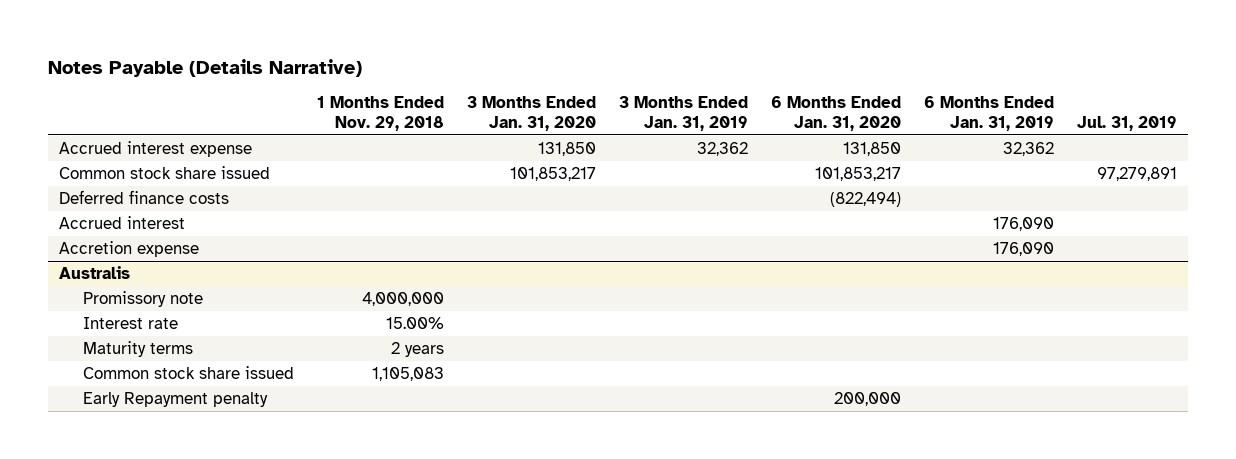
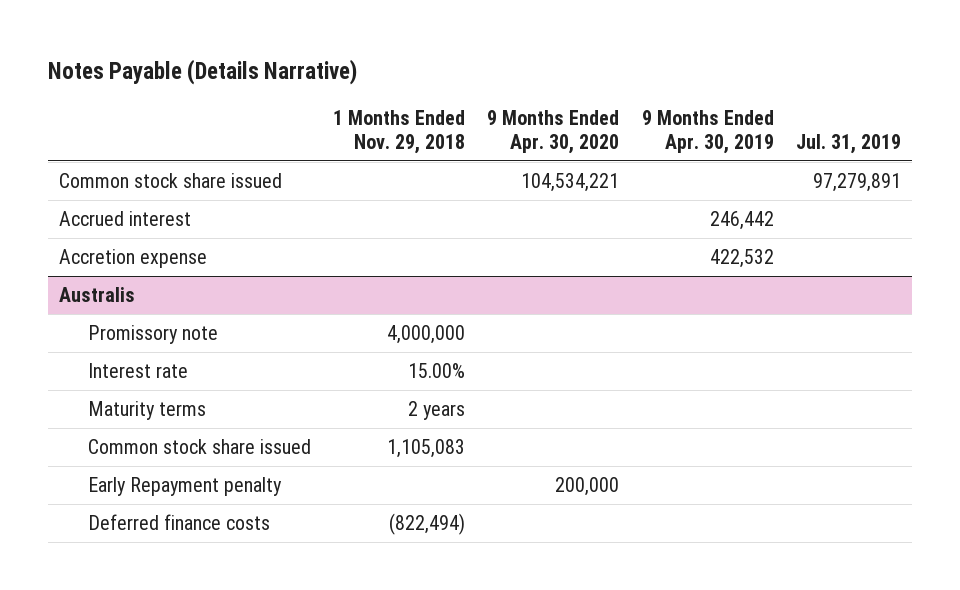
- | 1 Months Ended Nov. 29, 2018 | 3 Months Ended Jan. 31, 2020 | 3 Months Ended Jan. 31, 2019 | 6 Months Ended Jan. 31, 2020 | 6 Months Ended Jan. 31, 2019 | Jul. 31, 2019
+ | 1 Months Ended Nov. 29, 2018 | 9 Months Ended Apr. 30, 2020 | 9 Months Ended Apr. 30, 2019 | Jul. 31, 2019
- Accrued interest expense | | 131,850 | 32,362 | 131,850 | 32,362 |
- Deferred finance costs | | | | (822,494) | |
@ Australis
+ Deferred finance costs | (822,494) | | |

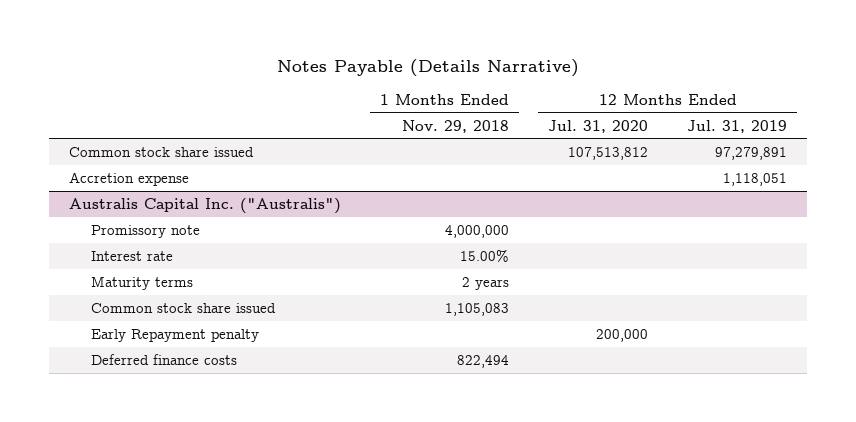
- | 1 Months Ended Nov. 29, 2018 | 9 Months Ended Apr. 30, 2020 | 9 Months Ended Apr. 30, 2019 | Jul. 31, 2019
+ | 1 Months Ended Nov. 29, 2018 | 12 Months Ended Jul. 31, 2020 | 12 Months Ended Jul. 31, 2019
- Accrued interest | | | 246,442 |
- Australis
+ Australis Capital Inc. ("Australis")
- Deferred finance costs | (822,494) | | |
+ Deferred finance costs | 822,494 | |

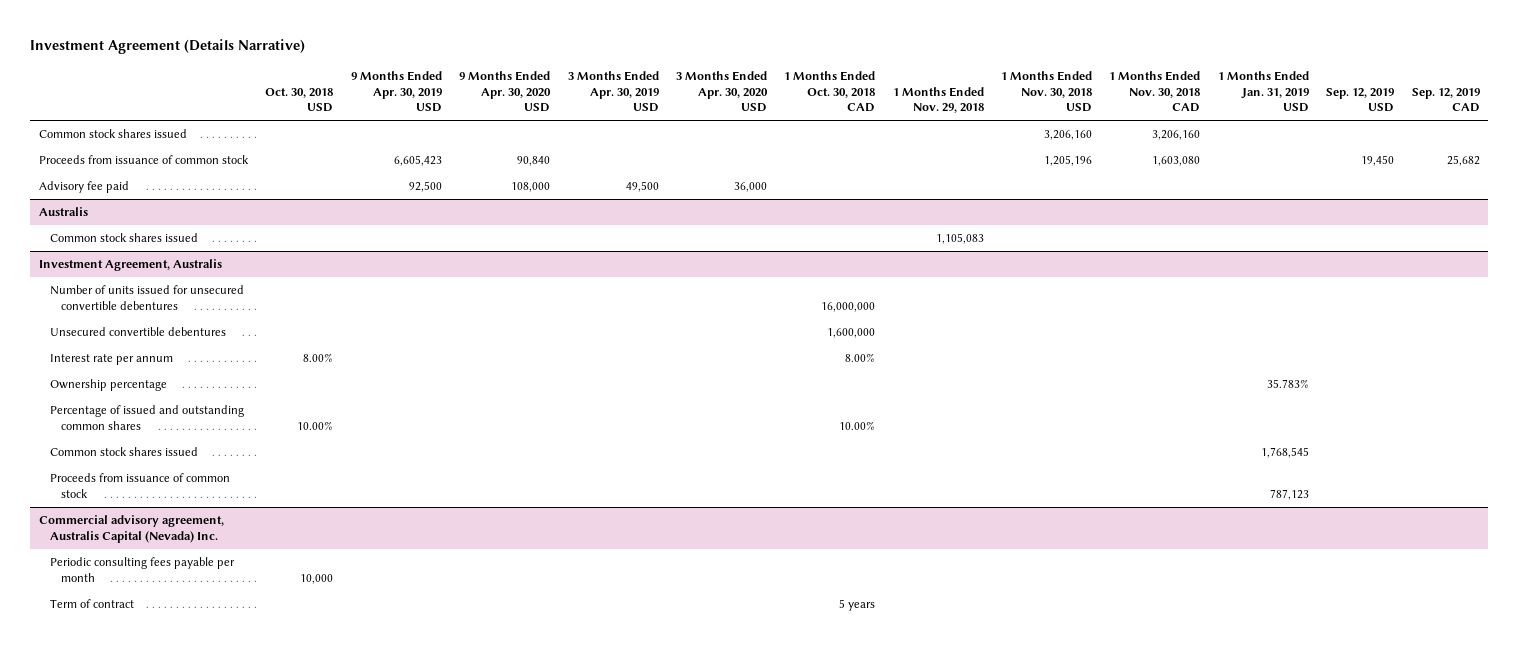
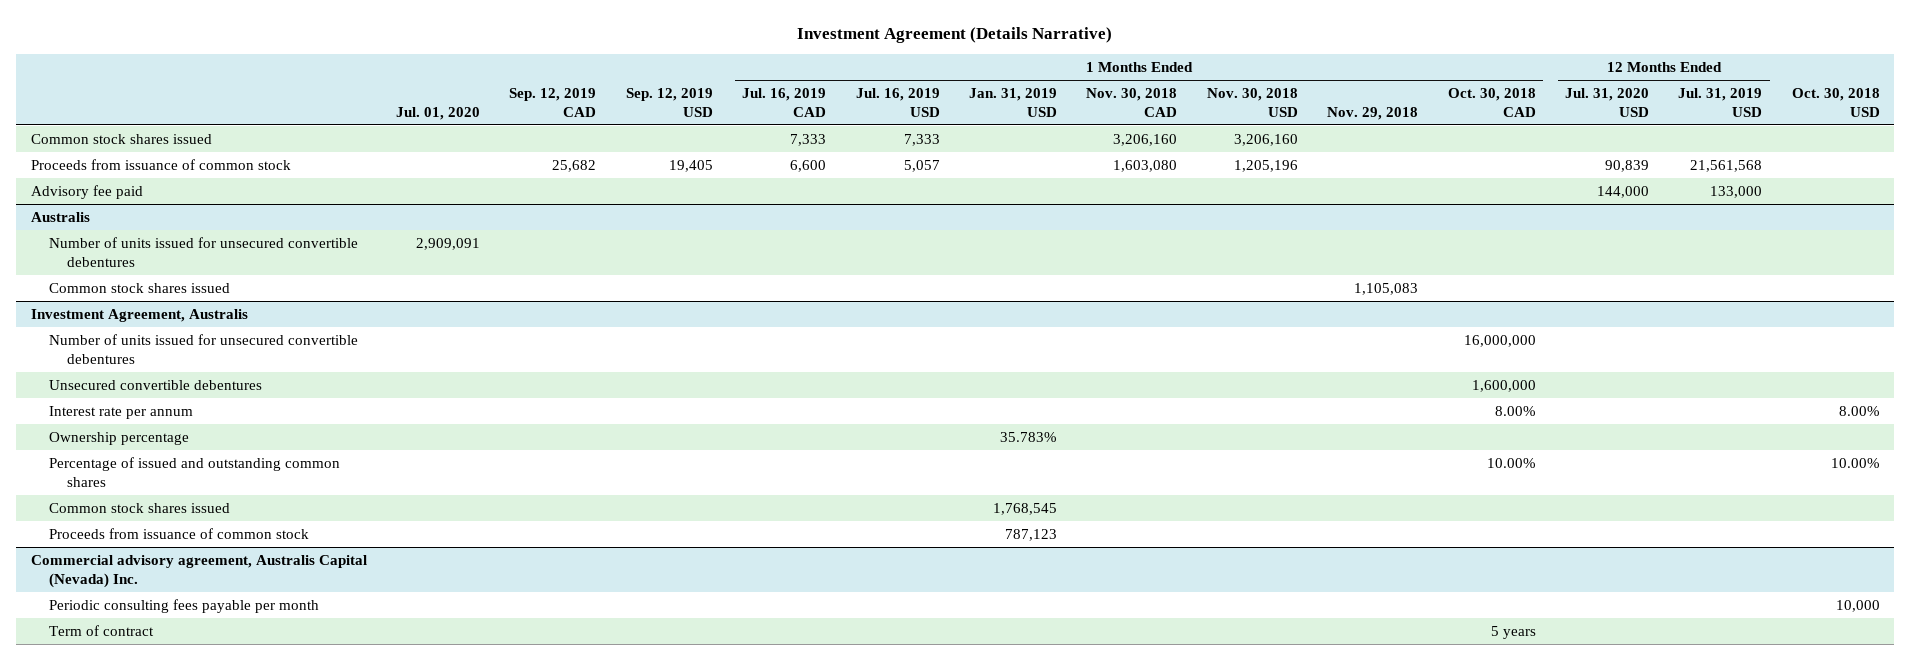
- | Oct. 30, 2018 USD | 9 Months Ended Apr. 30, 2019 USD | 9 Months Ended Apr. 30, 2020 USD | 3 Months Ended Apr. 30, 2019 USD | 3 Months Ended Apr. 30, 2020 USD | 1 Months Ended Oct. 30, 2018 CAD | 1 Months Ended Nov. 29, 2018 | 1 Months Ended Nov. 30, 2018 USD | 1 Months Ended Nov. 30, 2018 CAD | 1 Months Ended Jan. 31, 2019 USD | Sep. 12, 2019 USD | Sep. 12, 2019 CAD
+ | Jul. 01, 2020 | Sep. 12, 2019 CAD | Sep. 12, 2019 USD | 1 Months Ended Jul. 16, 2019 CAD | 1 Months Ended Jul. 16, 2019 USD | 1 Months Ended Jan. 31, 2019 USD | 1 Months Ended Nov. 30, 2018 CAD | 1 Months Ended Nov. 30, 2018 USD | 1 Months Ended Nov. 29, 2018 | 1 Months Ended Oct. 30, 2018 CAD | 12 Months Ended Jul. 31, 2020 USD | 12 Months Ended Jul. 31, 2019 USD | Oct. 30, 2018 USD
- Proceeds from issuance of common stock | | 6,605,423 | 90,840 | | | | | 1,205,196 | 1,603,080 | | 19,450 | 25,682
+ Proceeds from issuance of common stock | | 25,682 | 19,405 | 6,600 | 5,057 | | 1,603,080 | 1,205,196 | | | 90,839 | 21,561,568 |
@ Australis
+ Number of units issued for unsecured convertible debentures | 2,909,091 | | | | | | | | | | | |

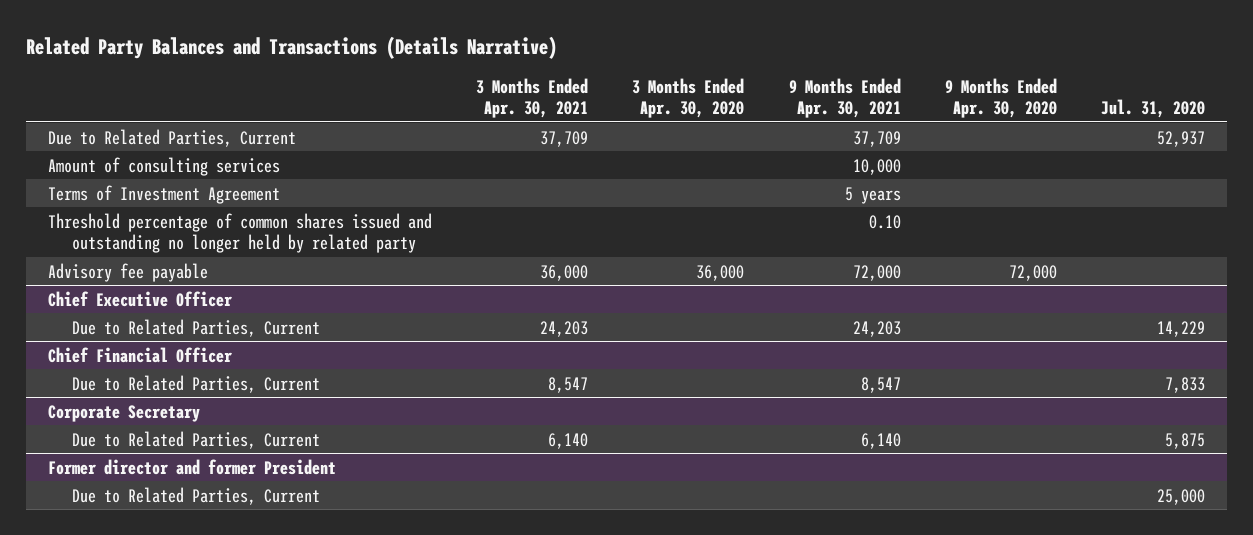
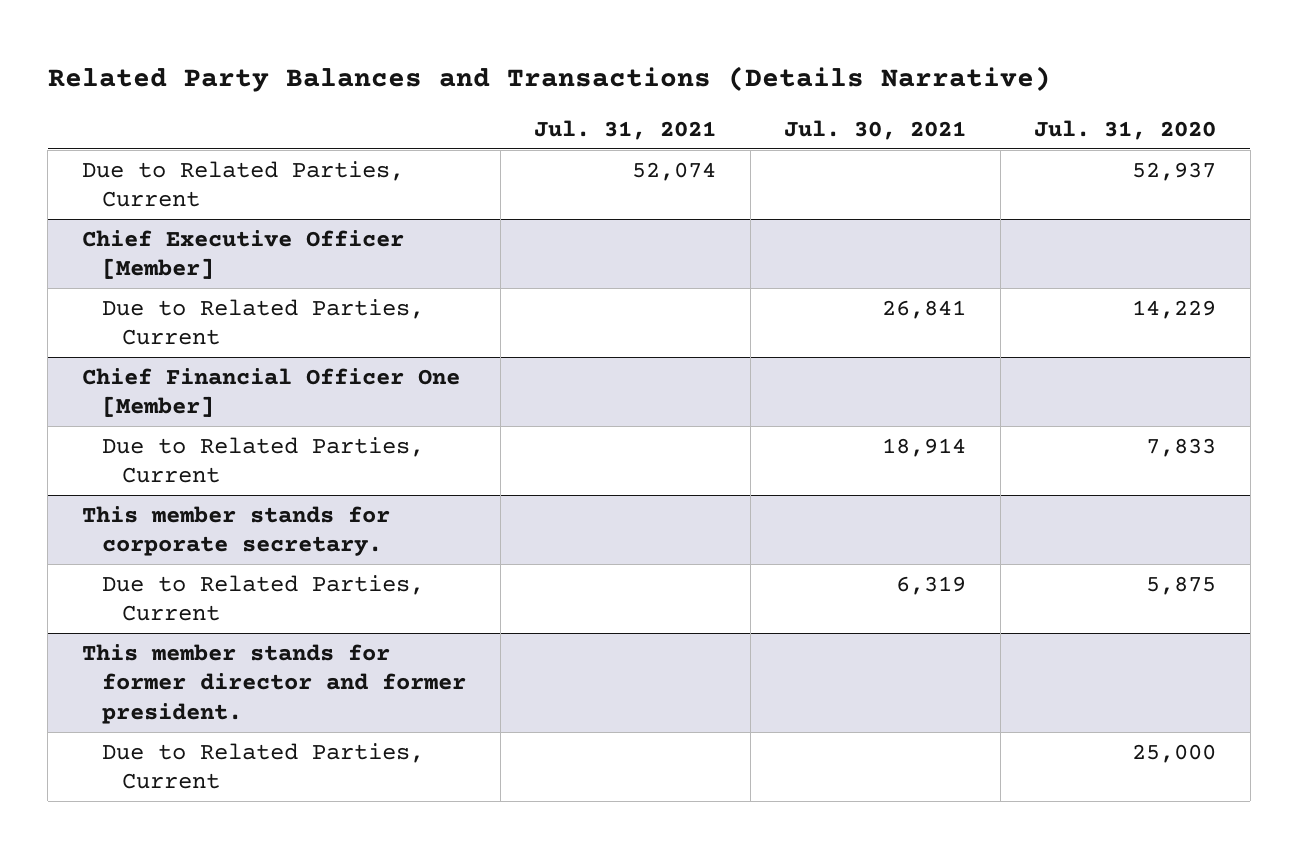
- | 3 Months Ended Apr. 30, 2021 | 3 Months Ended Apr. 30, 2020 | 9 Months Ended Apr. 30, 2021 | 9 Months Ended Apr. 30, 2020 | Jul. 31, 2020
+ | Jul. 31, 2021 | Jul. 30, 2021 | Jul. 31, 2020
- Amount of consulting services | | | 10,000 | |
- Terms of Investment Agreement | | | 5 years | |
- Threshold percentage of common shares issued and outstanding no longer held by related party | | | 0.10 | |
- Advisory fee payable | 36,000 | 36,000 | 72,000 | 72,000 |
- Chief Executive Officer
+ Chief Executive Officer [Member]
- Chief Financial Officer
+ Chief Financial Officer One [Member]
- Corporate Secretary
+ This member stands for corporate secretary.
- Former director and former President
+ This member stands for former director and former president.

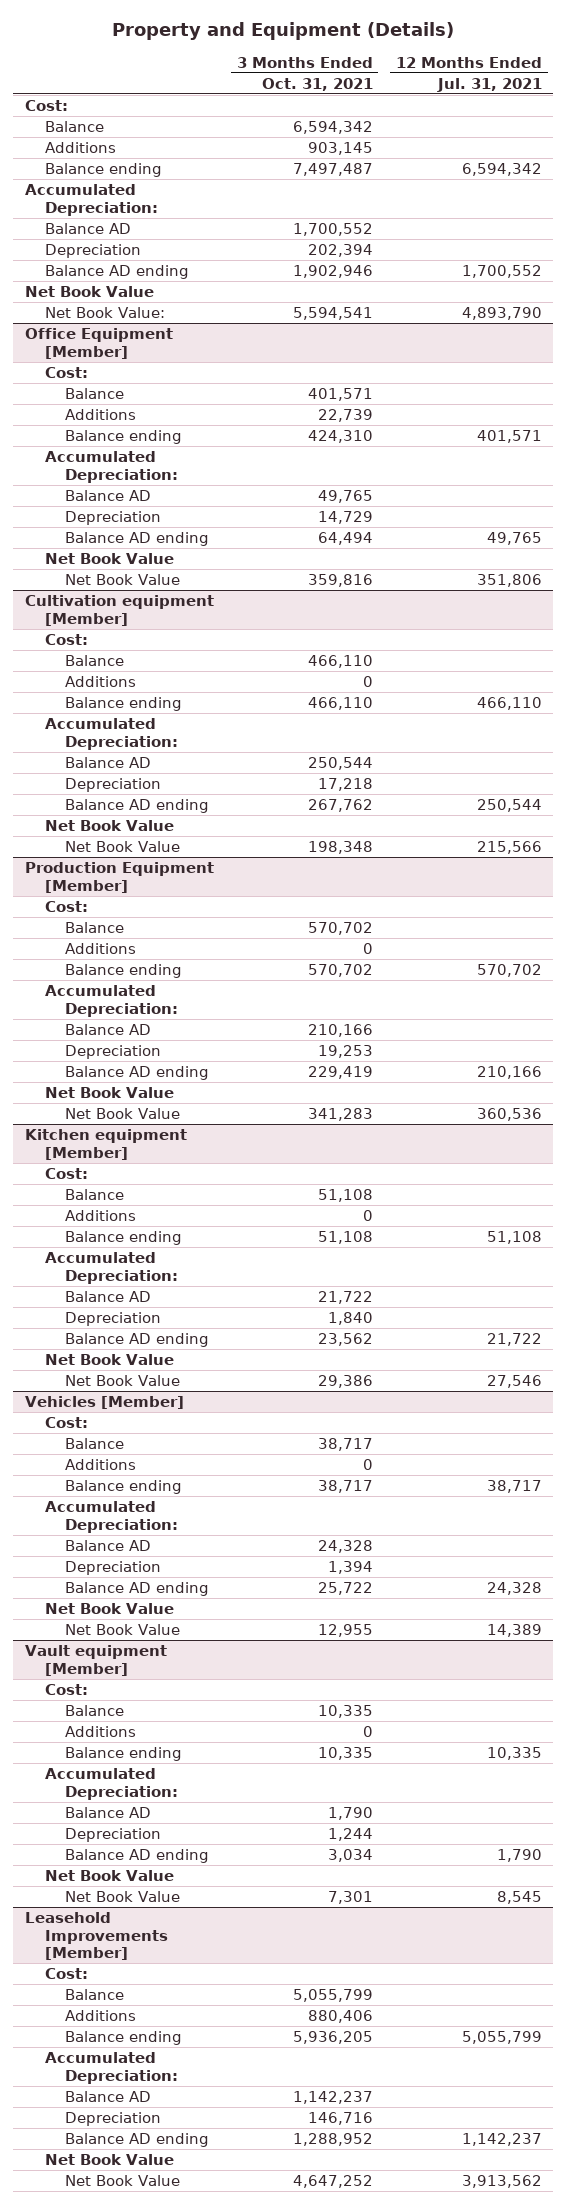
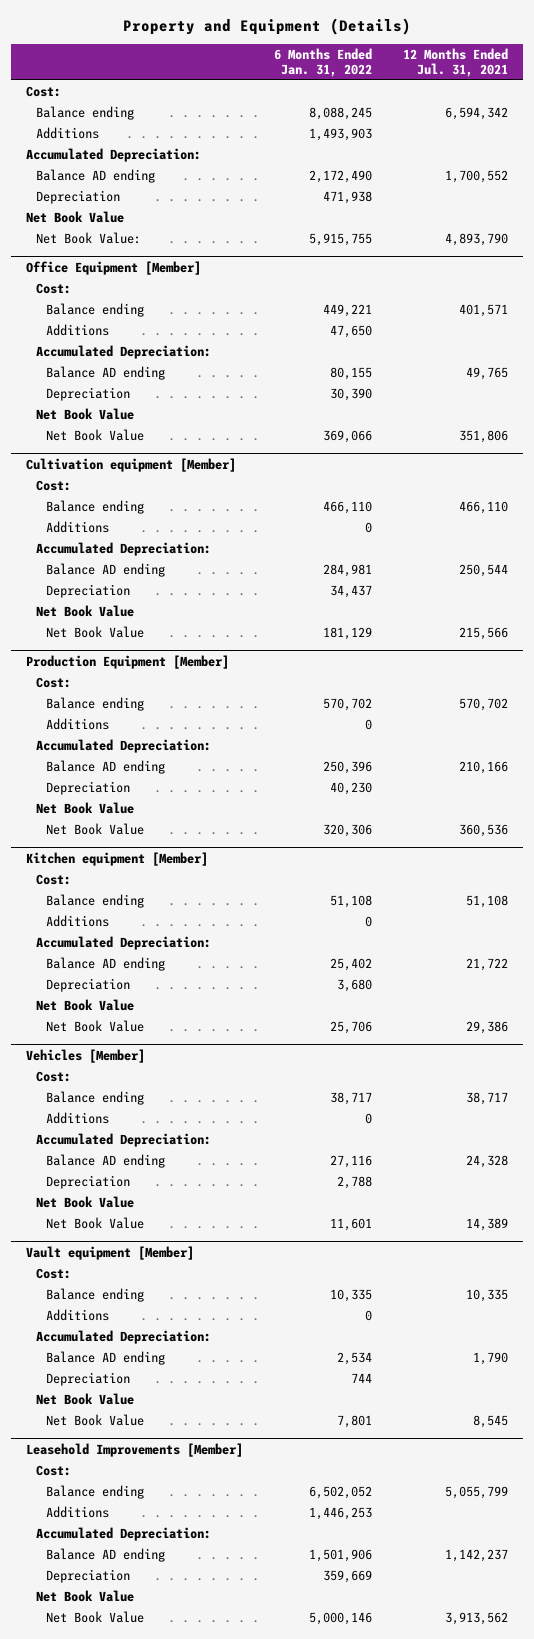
- | 3 Months Ended Oct. 31, 2021 | 12 Months Ended Jul. 31, 2021
+ | 6 Months Ended Jan. 31, 2022 | 12 Months Ended Jul. 31, 2021
- Balance | 6,594,342 |
moved down: Additions | 1,493,903 |
- Balance AD | 1,700,552 |
moved down: Depreciation | 471,938 |
@ Office Equipment [Member]
- Balance | 401,571 |
moved down: Additions | 47,650 |
- Balance AD | 49,765 |
moved down: Depreciation | 30,390 |
@ Cultivation equipment [Member]
- Balance | 466,110 |
moved down: Additions | 0 |
- Balance AD | 250,544 |
moved down: Depreciation | 34,437 |
@ Production Equipment [Member]
- Balance | 570,702 |
moved down: Additions | 0 |
- Balance AD | 210,166 |
moved down: Depreciation | 40,230 |
@ Kitchen equipment [Member]
- Balance | 51,108 |
moved down: Additions | 0 |
- Balance AD | 21,722 |
moved down: Depreciation | 3,680 |
- Net Book Value | 29,386 | 27,546
+ Net Book Value | 25,706 | 29,386
@ Vehicles [Member]
- Balance | 38,717 |
moved down: Additions | 0 |
- Balance AD | 24,328 |
moved down: Depreciation | 2,788 |
@ Vault equipment [Member]
- Balance | 10,335 |
moved down: Additions | 0 |
- Balance AD | 1,790 |
moved down: Depreciation | 744 |
@ Leasehold Improvements [Member]
- Balance | 5,055,799 |
moved down: Additions | 1,446,253 |
- Balance AD | 1,142,237 |
moved down: Depreciation | 359,669 |

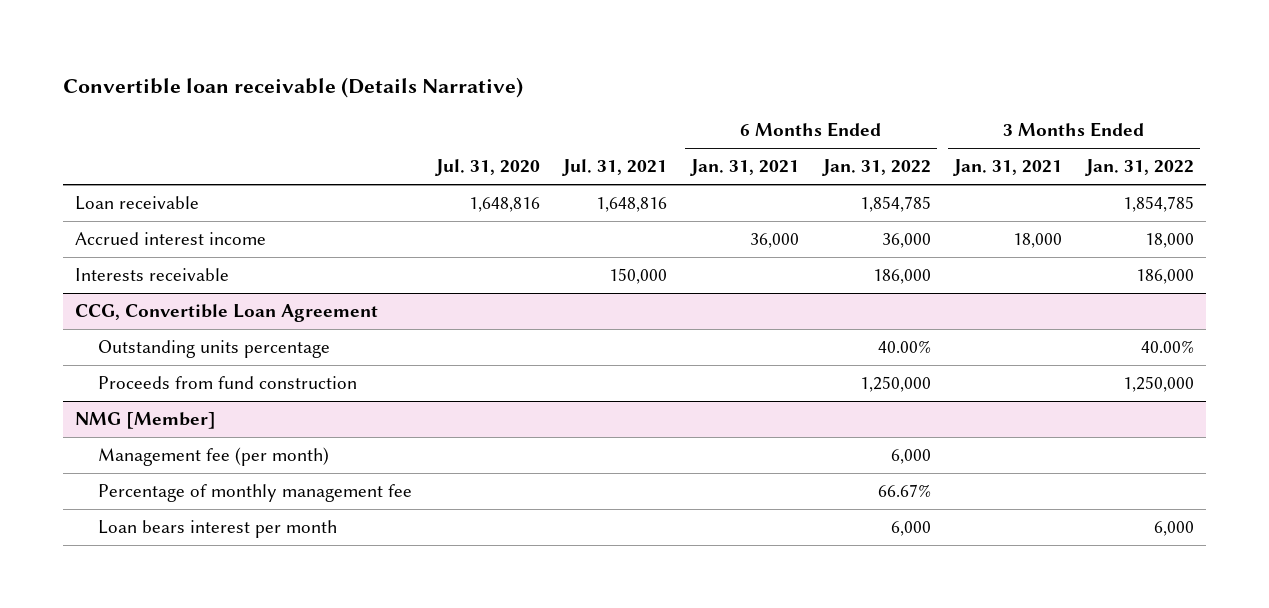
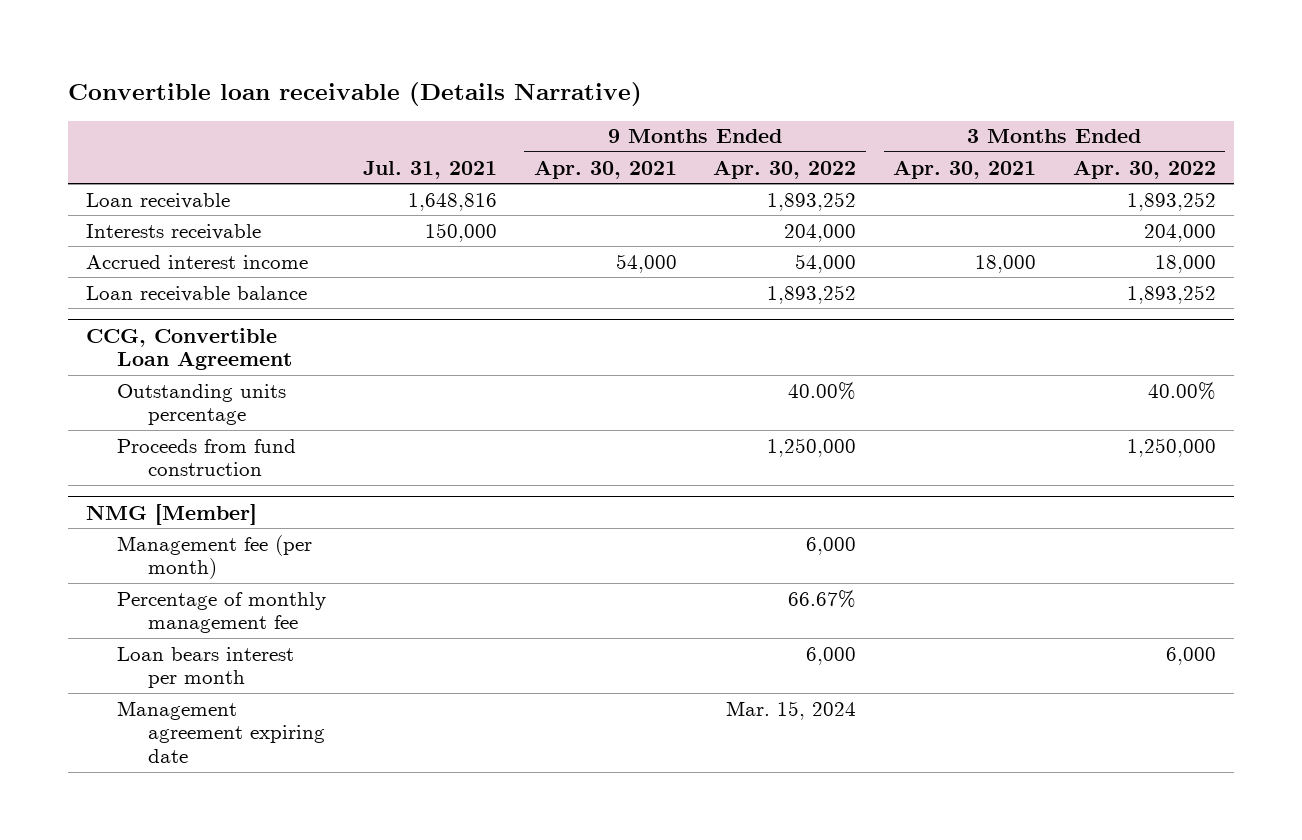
- | Jul. 31, 2020 | Jul. 31, 2021 | 6 Months Ended Jan. 31, 2021 | 6 Months Ended Jan. 31, 2022 | 3 Months Ended Jan. 31, 2021 | 3 Months Ended Jan. 31, 2022
+ | Jul. 31, 2021 | 9 Months Ended Apr. 30, 2021 | 9 Months Ended Apr. 30, 2022 | 3 Months Ended Apr. 30, 2021 | 3 Months Ended Apr. 30, 2022
moved down: Accrued interest income | | 54,000 | 54,000 | 18,000 | 18,000
+ Loan receivable balance | | | 1,893,252 | | 1,893,252
@ NMG [Member]
+ Management agreement expiring date | | | Mar. 15, 2024 | |

